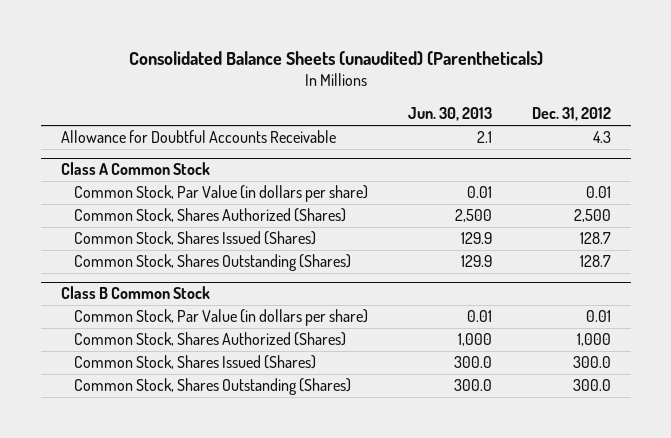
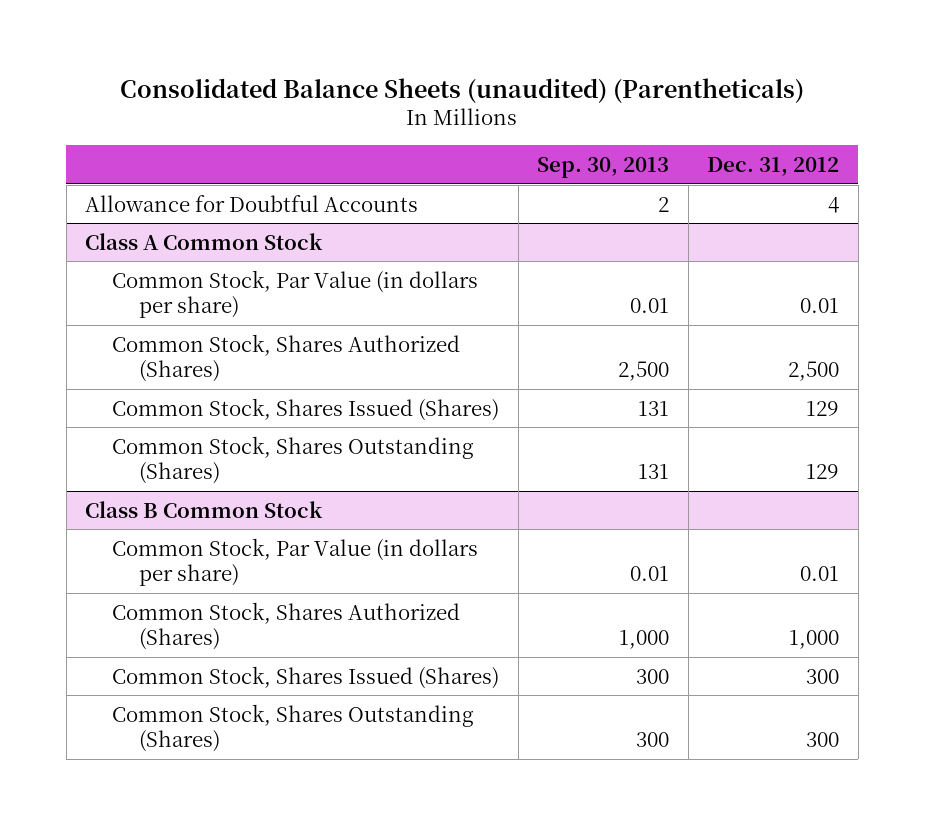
- | Jun. 30, 2013 | Dec. 31, 2012
+ | Sep. 30, 2013 | Dec. 31, 2012
- Allowance for Doubtful Accounts Receivable | 2.1 | 4.3
+ Allowance for Doubtful Accounts | 2 | 4
@ Class A Common Stock
- Common Stock, Shares Issued (Shares) | 129.9 | 128.7
- Common Stock, Shares Outstanding (Shares) | 129.9 | 128.7
+ Common Stock, Shares Issued (Shares) | 131 | 129
+ Common Stock, Shares Outstanding (Shares) | 131 | 129
@ Class B Common Stock
- Common Stock, Shares Issued (Shares) | 300.0 | 300.0
- Common Stock, Shares Outstanding (Shares) | 300.0 | 300.0
+ Common Stock, Shares Issued (Shares) | 300 | 300
+ Common Stock, Shares Outstanding (Shares) | 300 | 300

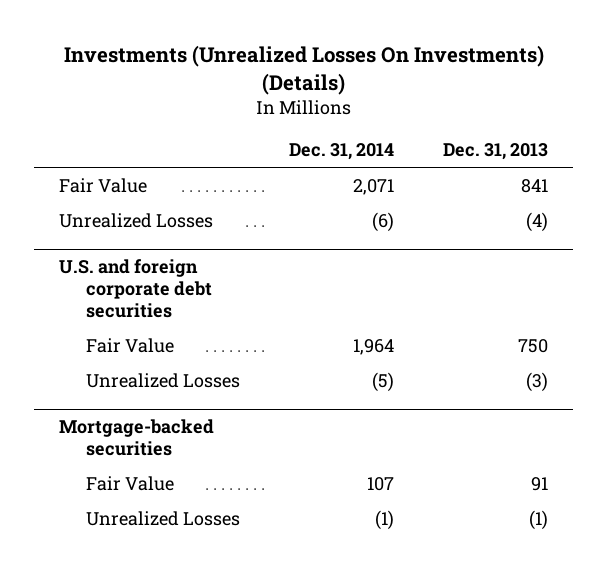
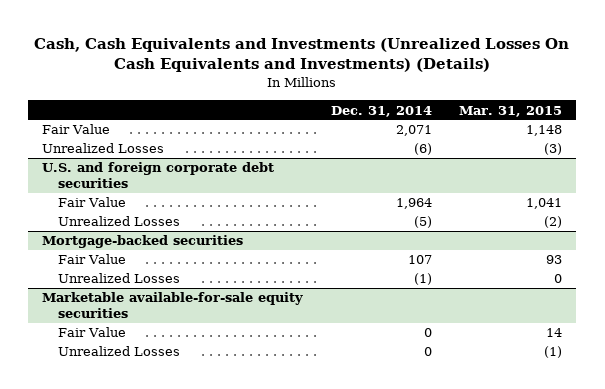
- Investments (Unrealized Losses On Investments) (Details)
+ Cash, Cash Equivalents and Investments (Unrealized Losses On Cash Equivalents and Investments) (Details)
- | Dec. 31, 2014 | Dec. 31, 2013
+ | Dec. 31, 2014 | Mar. 31, 2015
+ Marketable available-for-sale equity securities
+ Fair Value | 0 | 14
+ Unrealized Losses | 0 | (1)

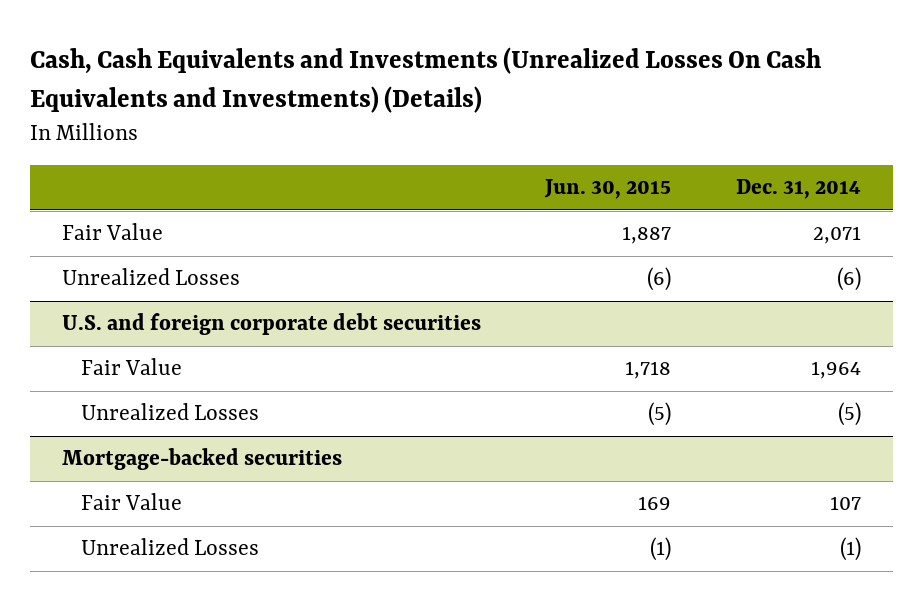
- | Dec. 31, 2014 | Mar. 31, 2015
+ | Jun. 30, 2015 | Dec. 31, 2014
- Marketable available-for-sale equity securities
- Fair Value | 0 | 14
- Unrealized Losses | 0 | (1)

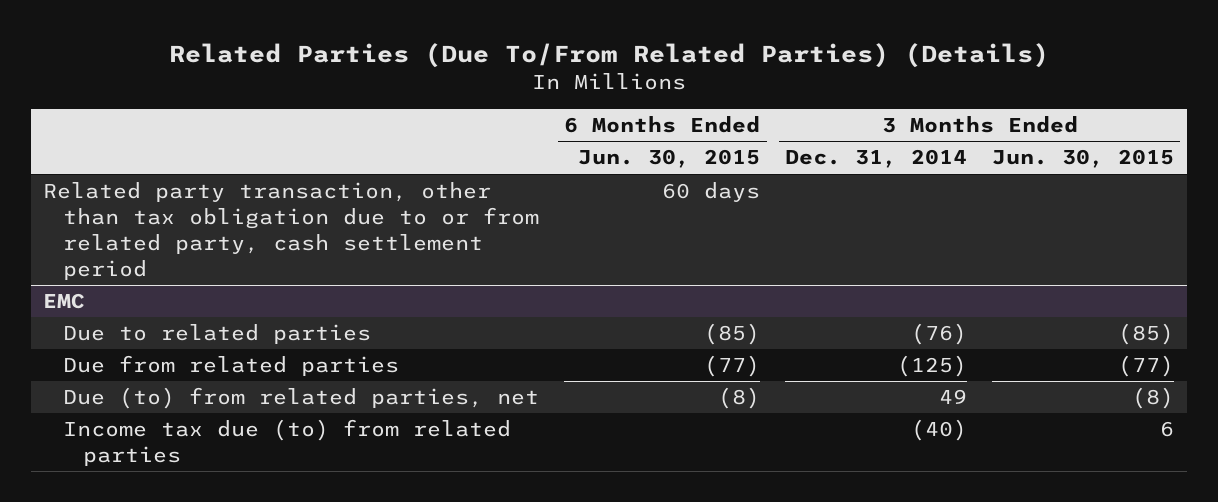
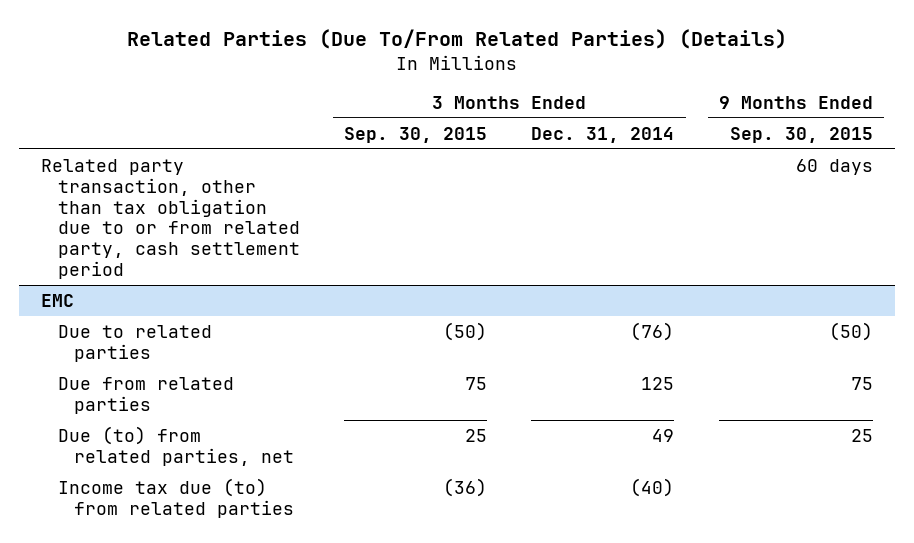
- | 6 Months Ended Jun. 30, 2015 | 3 Months Ended Dec. 31, 2014 | 3 Months Ended Jun. 30, 2015
+ | 3 Months Ended Sep. 30, 2015 | 3 Months Ended Dec. 31, 2014 | 9 Months Ended Sep. 30, 2015
@ EMC
- Due from related parties | (77) | (125) | (77)
+ Due from related parties | 75 | 125 | 75

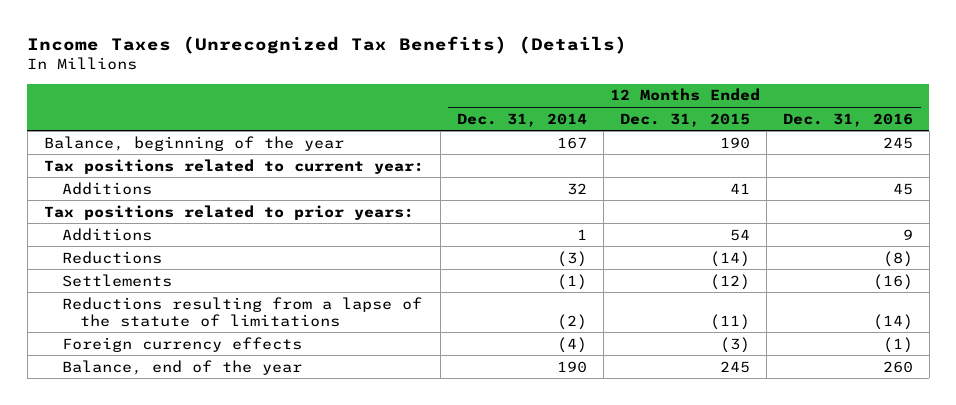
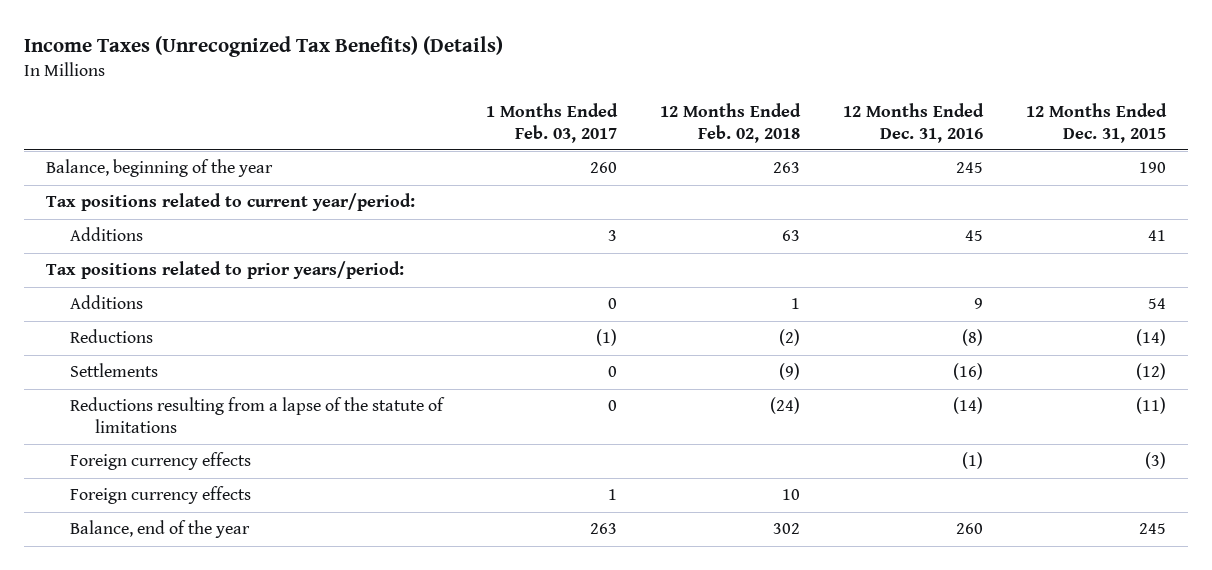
- | 12 Months Ended Dec. 31, 2014 | 12 Months Ended Dec. 31, 2015 | 12 Months Ended Dec. 31, 2016
+ | 1 Months Ended Feb. 03, 2017 | 12 Months Ended Feb. 02, 2018 | 12 Months Ended Dec. 31, 2016 | 12 Months Ended Dec. 31, 2015
- Tax positions related to current year:
+ Tax positions related to current year/period:
- Tax positions related to prior years:
+ Tax positions related to prior years/period:
+ Foreign currency effects | 1 | 10 | |

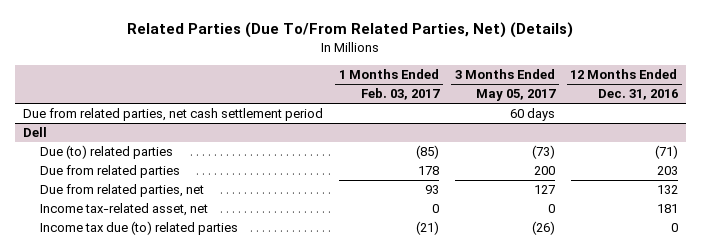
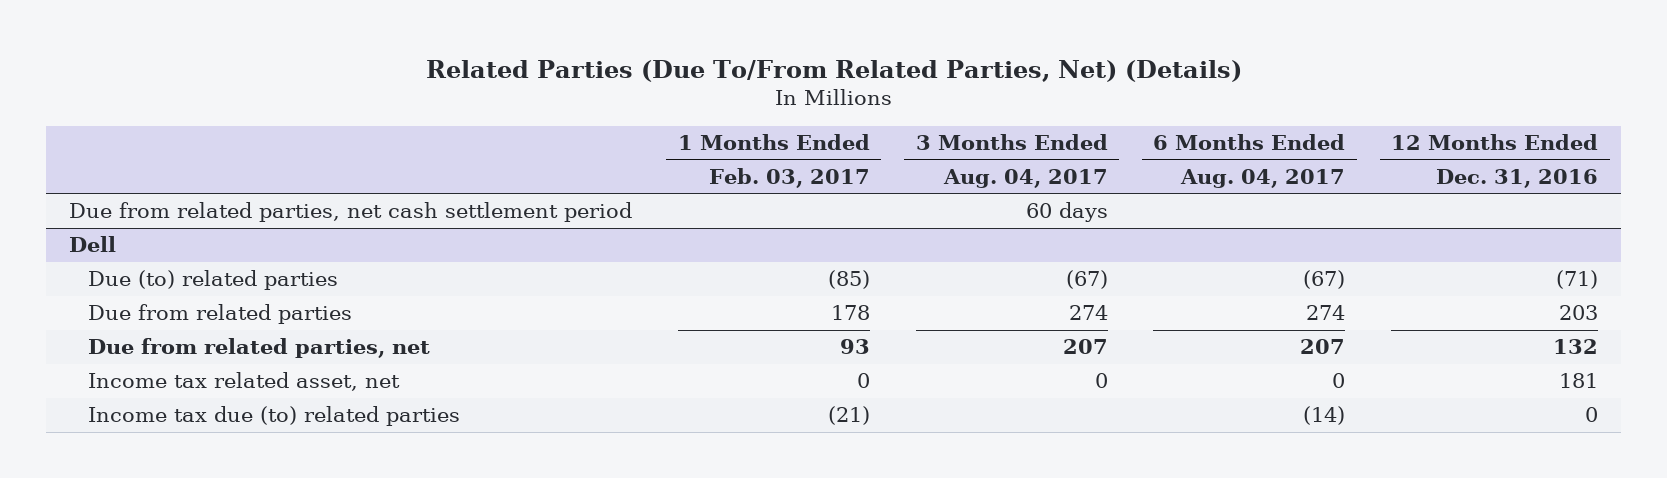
- | 1 Months Ended Feb. 03, 2017 | 3 Months Ended May 05, 2017 | 12 Months Ended Dec. 31, 2016
+ | 1 Months Ended Feb. 03, 2017 | 3 Months Ended Aug. 04, 2017 | 6 Months Ended Aug. 04, 2017 | 12 Months Ended Dec. 31, 2016
@ Dell
- Income tax-related asset, net | 0 | 0 | 181
+ Income tax related asset, net | 0 | 0 | 0 | 181

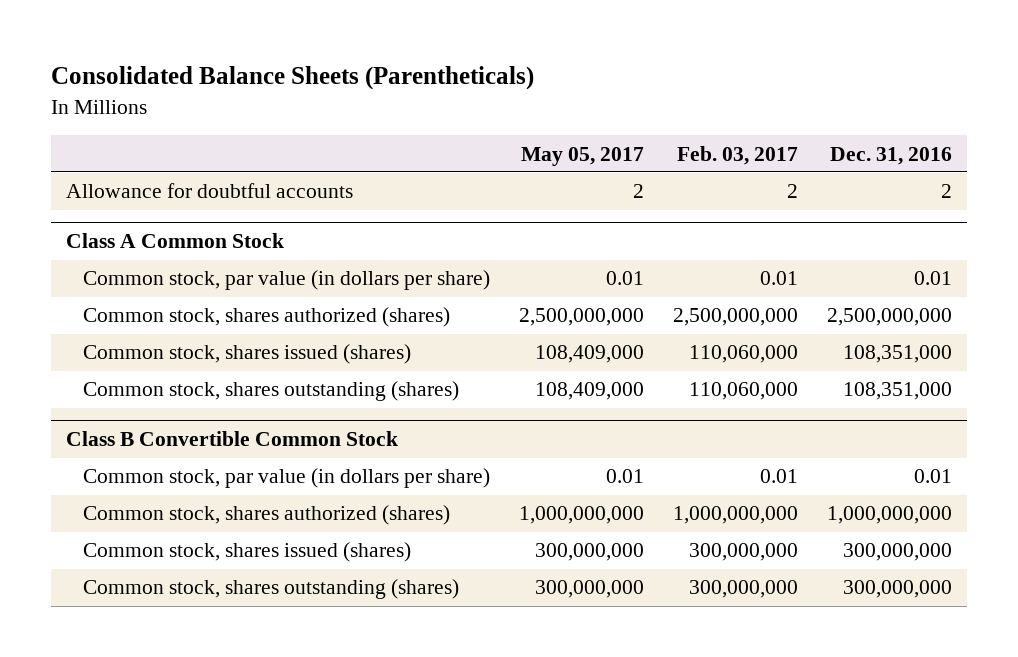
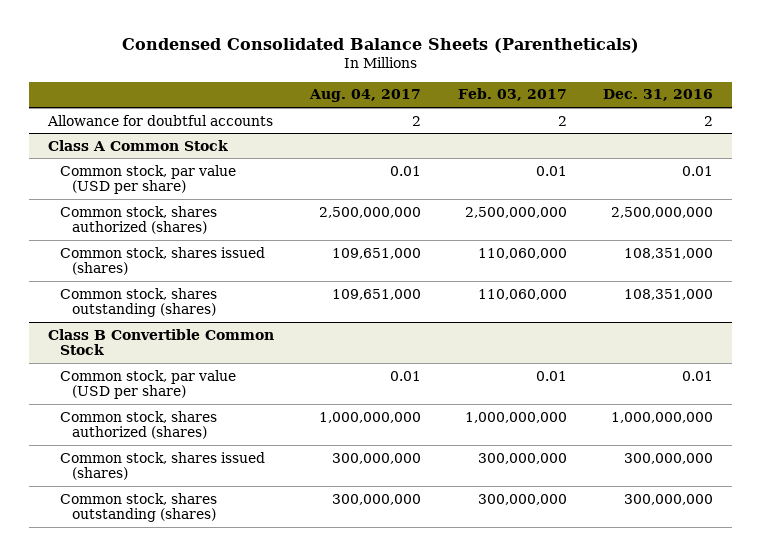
- Consolidated Balance Sheets (Parentheticals)
+ Condensed Consolidated Balance Sheets (Parentheticals)
- | May 05, 2017 | Feb. 03, 2017 | Dec. 31, 2016
+ | Aug. 04, 2017 | Feb. 03, 2017 | Dec. 31, 2016
@ Class A Common Stock
- Common stock, par value (in dollars per share) | 0.01 | 0.01 | 0.01
+ Common stock, par value (USD per share) | 0.01 | 0.01 | 0.01
@ Class B Convertible Common Stock
- Common stock, par value (in dollars per share) | 0.01 | 0.01 | 0.01
+ Common stock, par value (USD per share) | 0.01 | 0.01 | 0.01

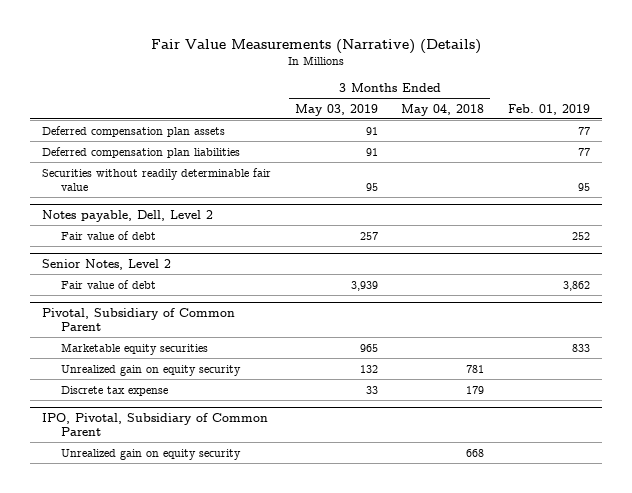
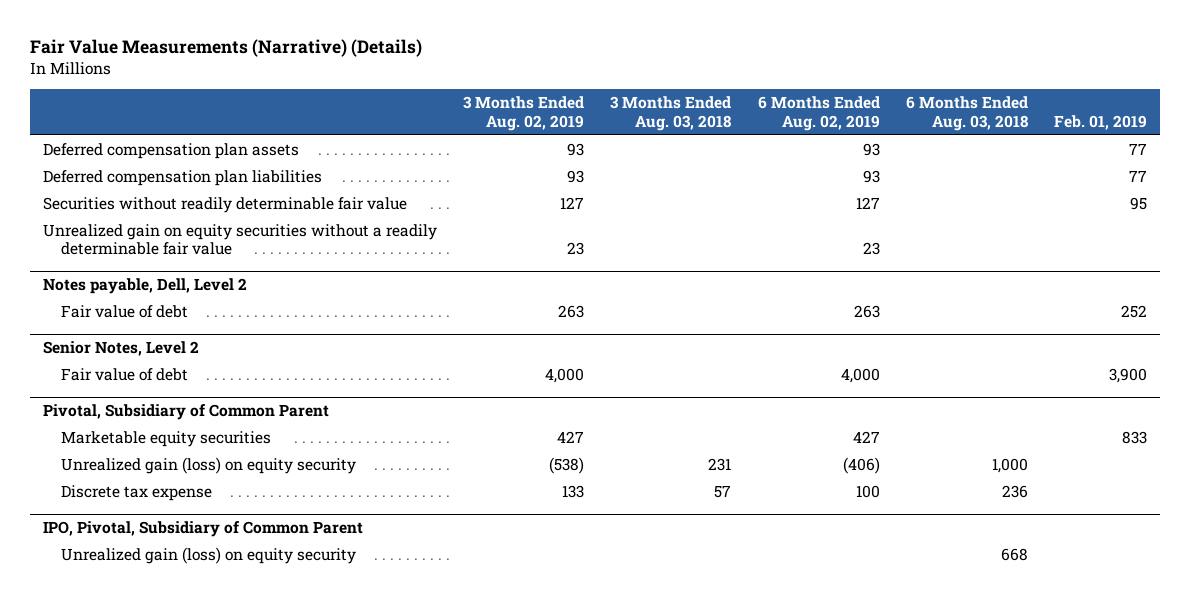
- | 3 Months Ended May 03, 2019 | 3 Months Ended May 04, 2018 | Feb. 01, 2019
+ | 3 Months Ended Aug. 02, 2019 | 3 Months Ended Aug. 03, 2018 | 6 Months Ended Aug. 02, 2019 | 6 Months Ended Aug. 03, 2018 | Feb. 01, 2019
+ Unrealized gain on equity securities without a readily determinable fair value | 23 | | 23 | |
@ Senior Notes, Level 2
- Fair value of debt | 3,939 | | 3,862
+ Fair value of debt | 4,000 | | 4,000 | | 3,900
@ Pivotal, Subsidiary of Common Parent
- Unrealized gain on equity security | 132 | 781 |
+ Unrealized gain (loss) on equity security | (538) | 231 | (406) | 1,000 |
@ IPO, Pivotal, Subsidiary of Common Parent
- Unrealized gain on equity security | | 668 |
+ Unrealized gain (loss) on equity security | | | | 668 |

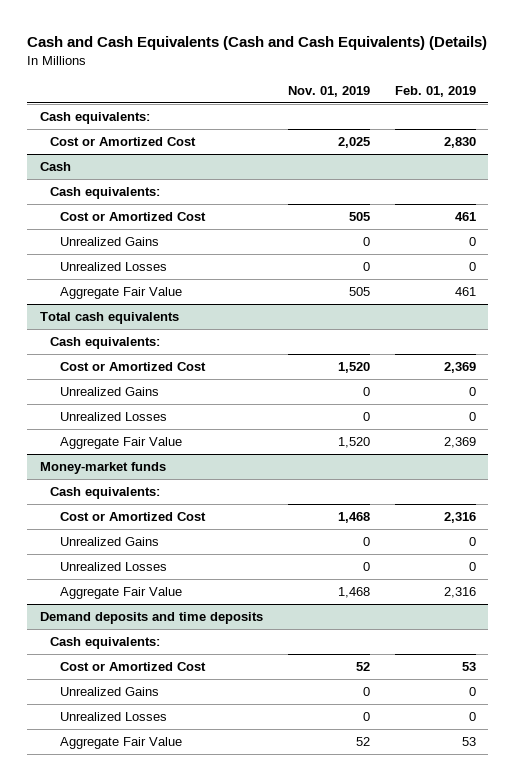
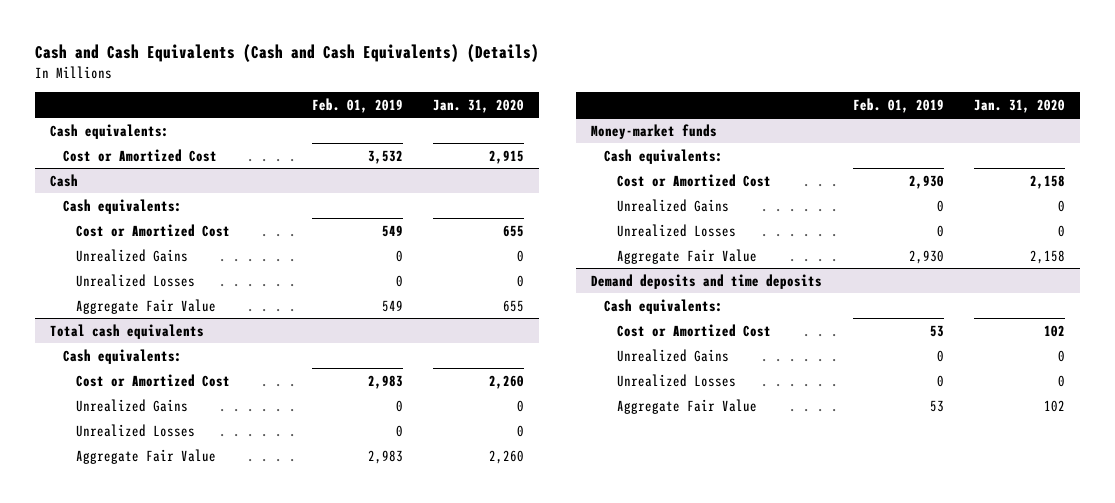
- | Nov. 01, 2019 | Feb. 01, 2019
+ | Feb. 01, 2019 | Jan. 31, 2020
- Cost or Amortized Cost | 2,025 | 2,830
+ Cost or Amortized Cost | 3,532 | 2,915
@ Cash
- Cost or Amortized Cost | 505 | 461
+ Cost or Amortized Cost | 549 | 655
- Aggregate Fair Value | 505 | 461
+ Aggregate Fair Value | 549 | 655
@ Total cash equivalents
- Cost or Amortized Cost | 1,520 | 2,369
+ Cost or Amortized Cost | 2,983 | 2,260
- Aggregate Fair Value | 1,520 | 2,369
+ Aggregate Fair Value | 2,983 | 2,260
@ Money-market funds
- Cost or Amortized Cost | 1,468 | 2,316
+ Cost or Amortized Cost | 2,930 | 2,158
- Aggregate Fair Value | 1,468 | 2,316
+ Aggregate Fair Value | 2,930 | 2,158

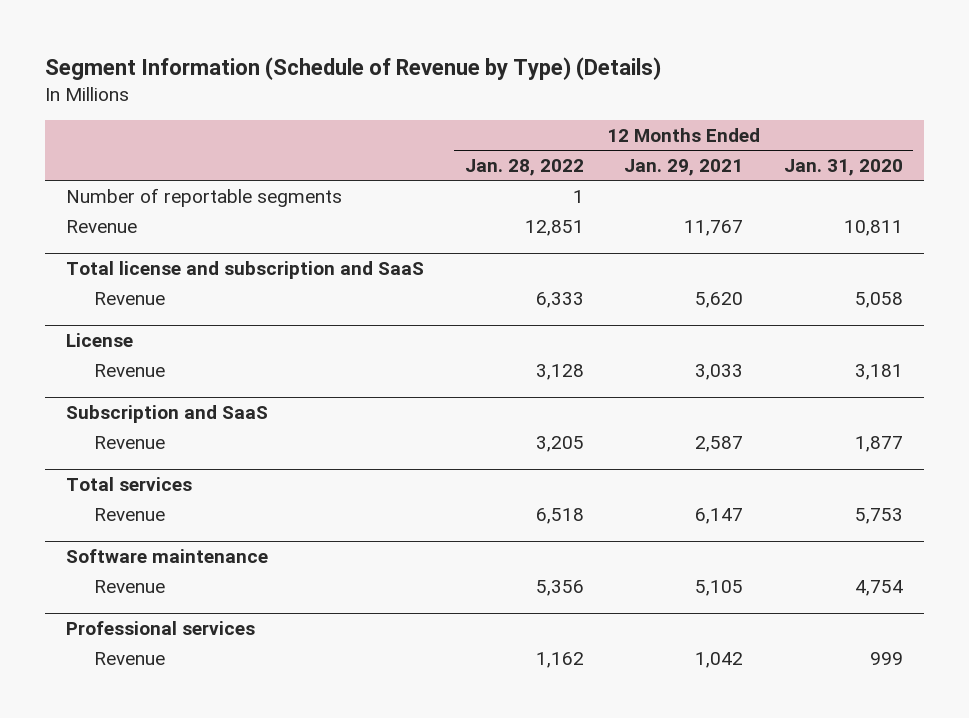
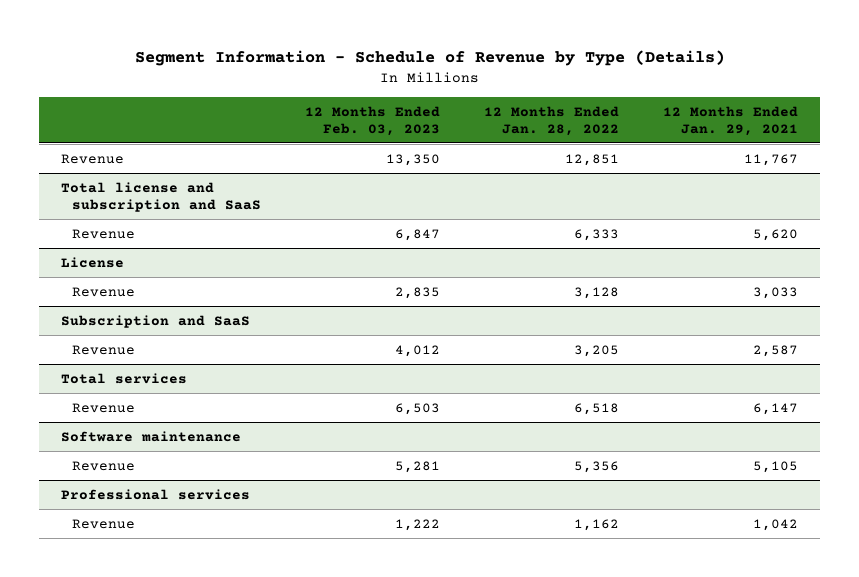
- Segment Information (Schedule of Revenue by Type) (Details)
+ Segment Information - Schedule of Revenue by Type (Details)
- | 12 Months Ended Jan. 28, 2022 | 12 Months Ended Jan. 29, 2021 | 12 Months Ended Jan. 31, 2020
+ | 12 Months Ended Feb. 03, 2023 | 12 Months Ended Jan. 28, 2022 | 12 Months Ended Jan. 29, 2021
- Number of reportable segments | 1 | |

